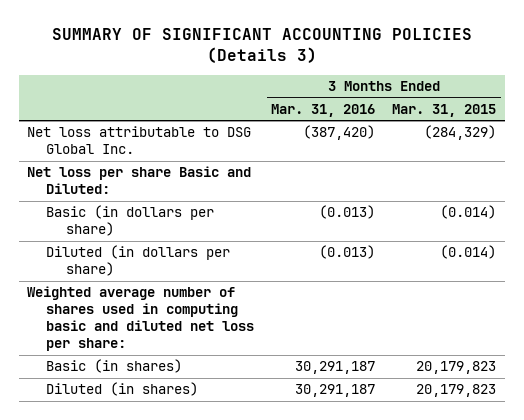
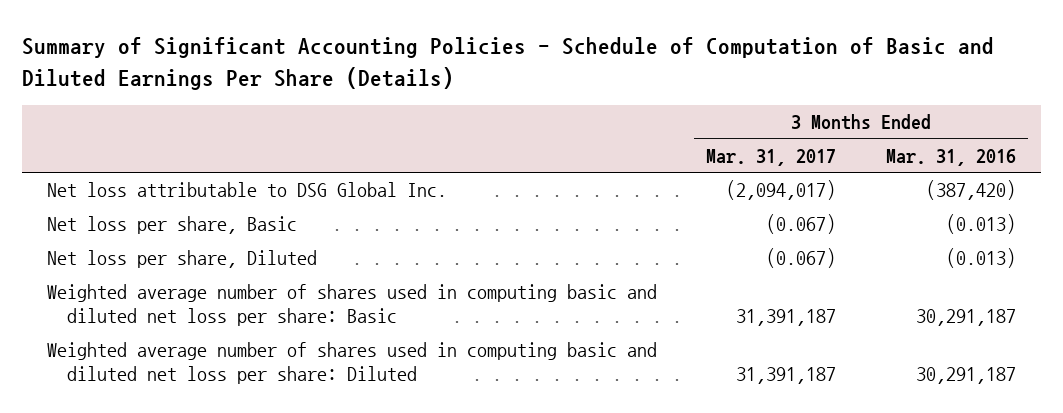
- SUMMARY OF SIGNIFICANT ACCOUNTING POLICIES (Details 3)
+ Summary of Significant Accounting Policies - Schedule of Computation of Basic and Diluted Earnings Per Share (Details)
- | 3 Months Ended Mar. 31, 2016 | 3 Months Ended Mar. 31, 2015
+ | 3 Months Ended Mar. 31, 2017 | 3 Months Ended Mar. 31, 2016
- Net loss per share Basic and Diluted:
- Basic (in dollars per share) | (0.013) | (0.014)
- Diluted (in dollars per share) | (0.013) | (0.014)
- Weighted average number of shares used in computing basic and diluted net loss per share:
- Basic (in shares) | 30,291,187 | 20,179,823
- Diluted (in shares) | 30,291,187 | 20,179,823
+ Net loss per share, Basic | (0.067) | (0.013)
+ Net loss per share, Diluted | (0.067) | (0.013)
+ Weighted average number of shares used in computing basic and diluted net loss per share: Basic | 31,391,187 | 30,291,187
+ Weighted average number of shares used in computing basic and diluted net loss per share: Diluted | 31,391,187 | 30,291,187

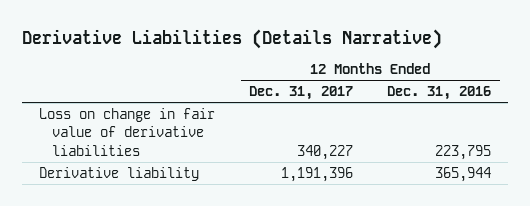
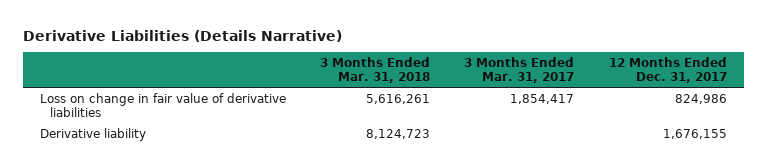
- | 12 Months Ended Dec. 31, 2017 | 12 Months Ended Dec. 31, 2016
+ | 3 Months Ended Mar. 31, 2018 | 3 Months Ended Mar. 31, 2017 | 12 Months Ended Dec. 31, 2017
- Loss on change in fair value of derivative liabilities | 340,227 | 223,795
- Derivative liability | 1,191,396 | 365,944
+ Loss on change in fair value of derivative liabilities | 5,616,261 | 1,854,417 | 824,986
+ Derivative liability | 8,124,723 | | 1,676,155

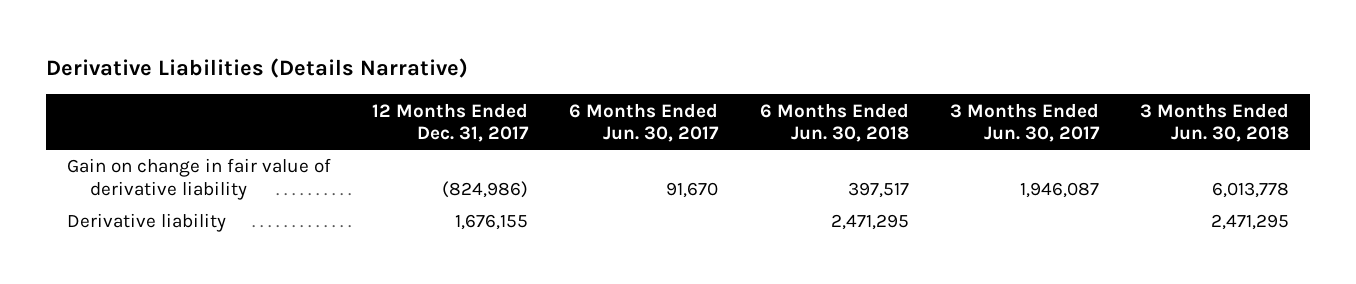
- | 3 Months Ended Mar. 31, 2018 | 3 Months Ended Mar. 31, 2017 | 12 Months Ended Dec. 31, 2017
+ | 12 Months Ended Dec. 31, 2017 | 6 Months Ended Jun. 30, 2017 | 6 Months Ended Jun. 30, 2018 | 3 Months Ended Jun. 30, 2017 | 3 Months Ended Jun. 30, 2018
- Loss on change in fair value of derivative liabilities | 5,616,261 | 1,854,417 | 824,986
+ Gain on change in fair value of derivative liability | (824,986) | 91,670 | 397,517 | 1,946,087 | 6,013,778

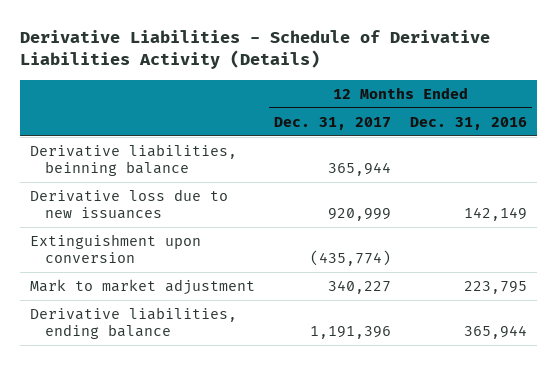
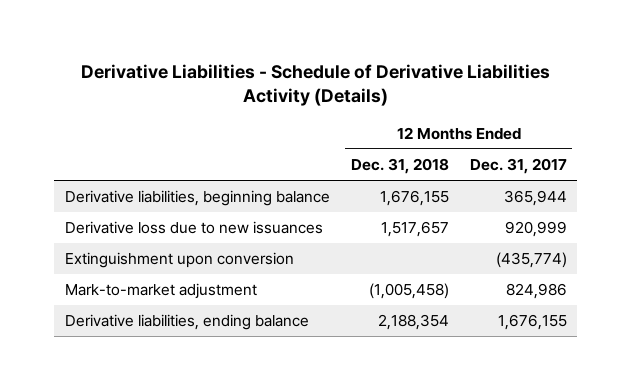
- | 12 Months Ended Dec. 31, 2017 | 12 Months Ended Dec. 31, 2016
+ | 12 Months Ended Dec. 31, 2018 | 12 Months Ended Dec. 31, 2017
- Derivative liabilities, beinning balance | 365,944 |
+ Derivative liabilities, beginning balance | 1,676,155 | 365,944
- Mark to market adjustment | 340,227 | 223,795
- Derivative liabilities, ending balance | 1,191,396 | 365,944
+ Mark-to-market adjustment | (1,005,458) | 824,986
+ Derivative liabilities, ending balance | 2,188,354 | 1,676,155

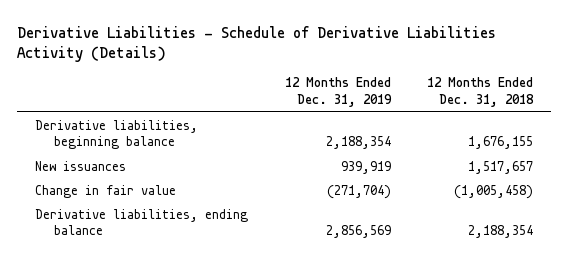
- | 12 Months Ended Dec. 31, 2018 | 12 Months Ended Dec. 31, 2017
+ | 12 Months Ended Dec. 31, 2019 | 12 Months Ended Dec. 31, 2018
- Derivative loss due to new issuances | 1,517,657 | 920,999
- Extinguishment upon conversion | | (435,774)
- Mark-to-market adjustment | (1,005,458) | 824,986
+ New issuances | 939,919 | 1,517,657
+ Change in fair value | (271,704) | (1,005,458)

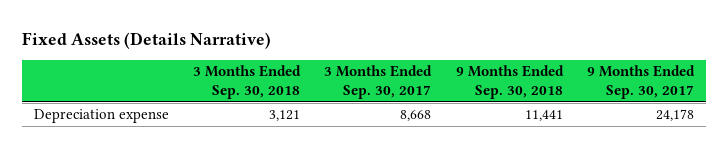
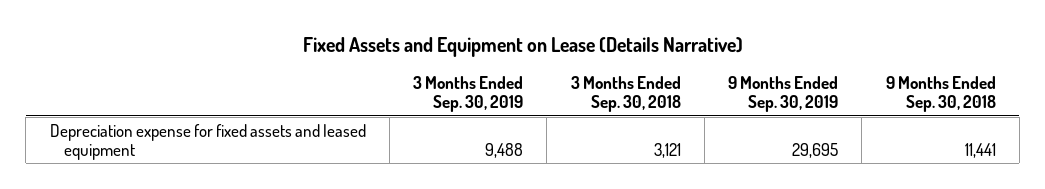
- Fixed Assets (Details Narrative)
+ Fixed Assets and Equipment on Lease (Details Narrative)
- | 3 Months Ended Sep. 30, 2018 | 3 Months Ended Sep. 30, 2017 | 9 Months Ended Sep. 30, 2018 | 9 Months Ended Sep. 30, 2017
+ | 3 Months Ended Sep. 30, 2019 | 3 Months Ended Sep. 30, 2018 | 9 Months Ended Sep. 30, 2019 | 9 Months Ended Sep. 30, 2018
- Depreciation expense | 3,121 | 8,668 | 11,441 | 24,178
+ Depreciation expense for fixed assets and leased equipment | 9,488 | 3,121 | 29,695 | 11,441

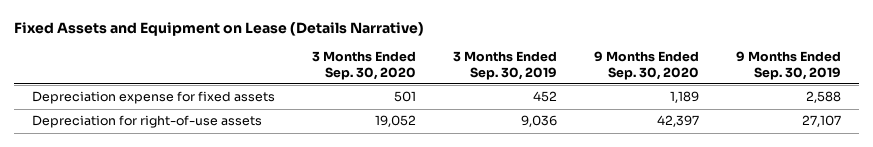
- | 3 Months Ended Sep. 30, 2019 | 3 Months Ended Sep. 30, 2018 | 9 Months Ended Sep. 30, 2019 | 9 Months Ended Sep. 30, 2018
+ | 3 Months Ended Sep. 30, 2020 | 3 Months Ended Sep. 30, 2019 | 9 Months Ended Sep. 30, 2020 | 9 Months Ended Sep. 30, 2019
- Depreciation expense for fixed assets and leased equipment | 9,488 | 3,121 | 29,695 | 11,441
+ Depreciation expense for fixed assets | 501 | 452 | 1,189 | 2,588
+ Depreciation for right-of-use assets | 19,052 | 9,036 | 42,397 | 27,107

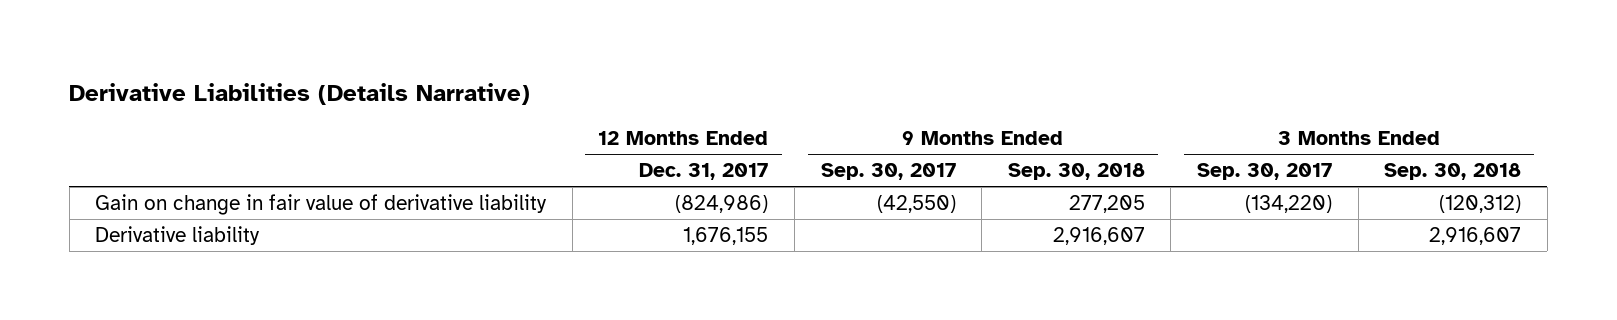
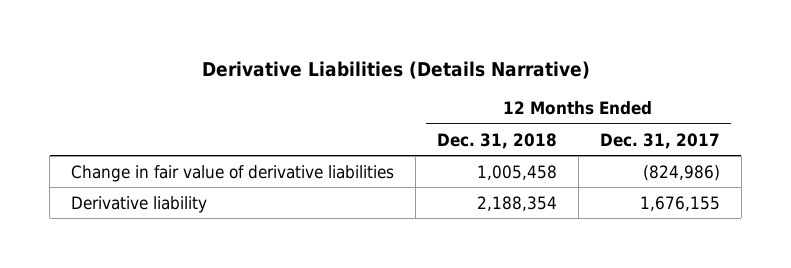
- | 12 Months Ended Dec. 31, 2017 | 9 Months Ended Sep. 30, 2017 | 9 Months Ended Sep. 30, 2018 | 3 Months Ended Sep. 30, 2017 | 3 Months Ended Sep. 30, 2018
+ | 12 Months Ended Dec. 31, 2018 | 12 Months Ended Dec. 31, 2017
- Gain on change in fair value of derivative liability | (824,986) | (42,550) | 277,205 | (134,220) | (120,312)
+ Change in fair value of derivative liabilities | 1,005,458 | (824,986)

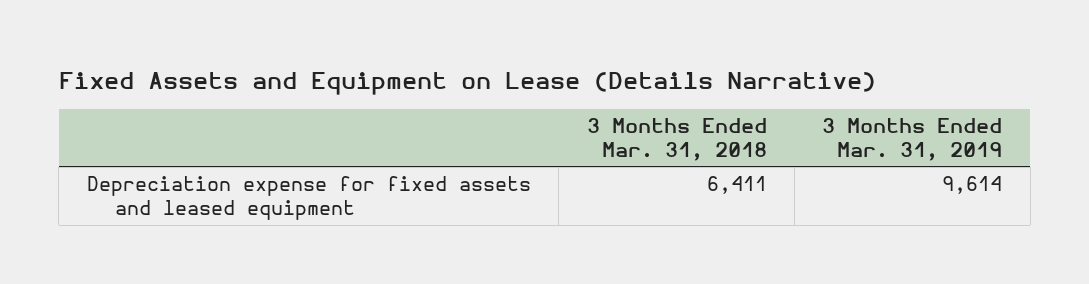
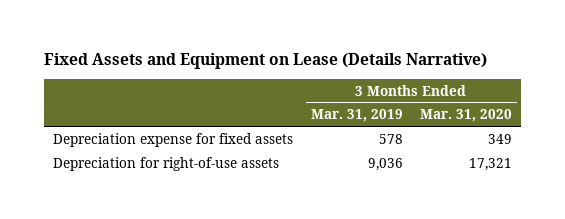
- | 3 Months Ended Mar. 31, 2018 | 3 Months Ended Mar. 31, 2019
+ | 3 Months Ended Mar. 31, 2019 | 3 Months Ended Mar. 31, 2020
- Depreciation expense for fixed assets and leased equipment | 6,411 | 9,614
+ Depreciation expense for fixed assets | 578 | 349
+ Depreciation for right-of-use assets | 9,036 | 17,321

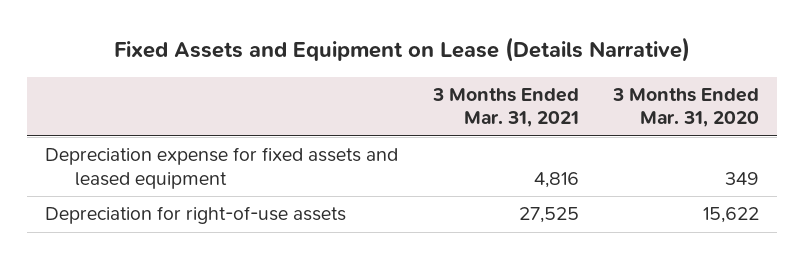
- | 3 Months Ended Mar. 31, 2019 | 3 Months Ended Mar. 31, 2020
+ | 3 Months Ended Mar. 31, 2021 | 3 Months Ended Mar. 31, 2020
- Depreciation expense for fixed assets | 578 | 349
- Depreciation for right-of-use assets | 9,036 | 17,321
+ Depreciation expense for fixed assets and leased equipment | 4,816 | 349
+ Depreciation for right-of-use assets | 27,525 | 15,622

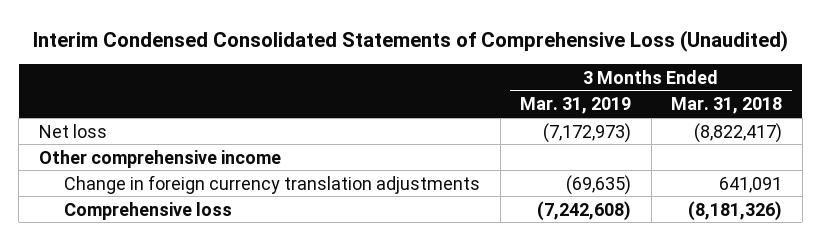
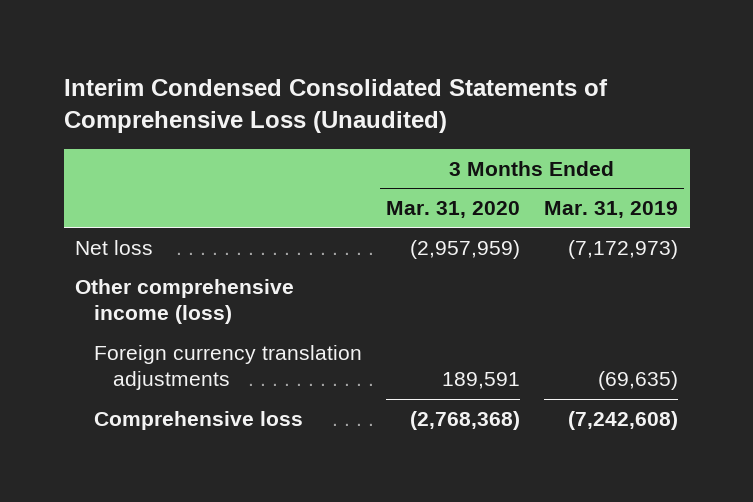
- | 3 Months Ended Mar. 31, 2019 | 3 Months Ended Mar. 31, 2018
+ | 3 Months Ended Mar. 31, 2020 | 3 Months Ended Mar. 31, 2019
- Other comprehensive income
- Change in foreign currency translation adjustments | (69,635) | 641,091
+ Other comprehensive income (loss)
+ Foreign currency translation adjustments | 189,591 | (69,635)

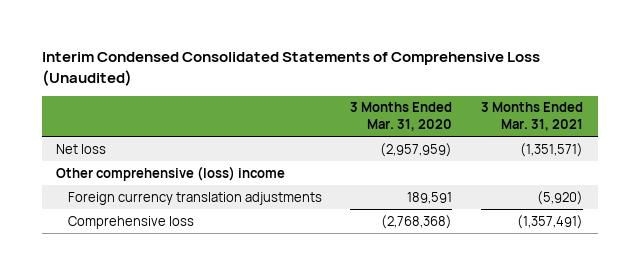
- | 3 Months Ended Mar. 31, 2020 | 3 Months Ended Mar. 31, 2019
+ | 3 Months Ended Mar. 31, 2020 | 3 Months Ended Mar. 31, 2021
- Other comprehensive income (loss)
+ Other comprehensive (loss) income

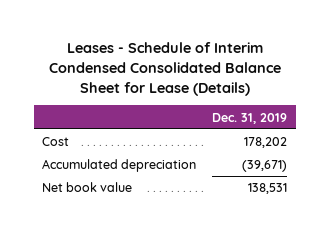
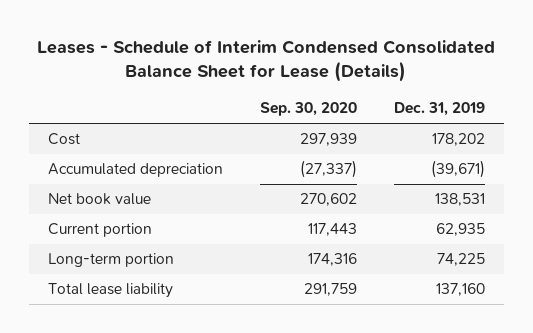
- | Dec. 31, 2019
+ | Sep. 30, 2020 | Dec. 31, 2019
+ Current portion | 117,443 | 62,935
+ Long-term portion | 174,316 | 74,225
+ Total lease liability | 291,759 | 137,160

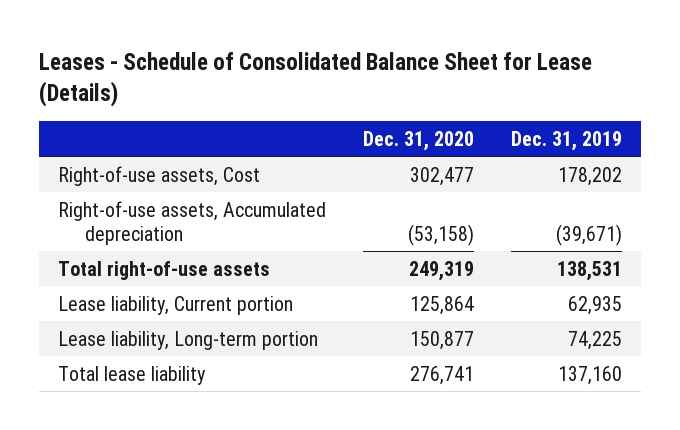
- Leases - Schedule of Interim Condensed Consolidated Balance Sheet for Lease (Details)
+ Leases - Schedule of Consolidated Balance Sheet for Lease (Details)
- | Sep. 30, 2020 | Dec. 31, 2019
+ | Dec. 31, 2020 | Dec. 31, 2019
- Cost | 297,939 | 178,202
- Accumulated depreciation | (27,337) | (39,671)
- Net book value | 270,602 | 138,531
- Current portion | 117,443 | 62,935
- Long-term portion | 174,316 | 74,225
+ Right-of-use assets, Cost | 302,477 | 178,202
+ Right-of-use assets, Accumulated depreciation | (53,158) | (39,671)
+ Total right-of-use assets | 249,319 | 138,531
+ Lease liability, Current portion | 125,864 | 62,935
+ Lease liability, Long-term portion | 150,877 | 74,225

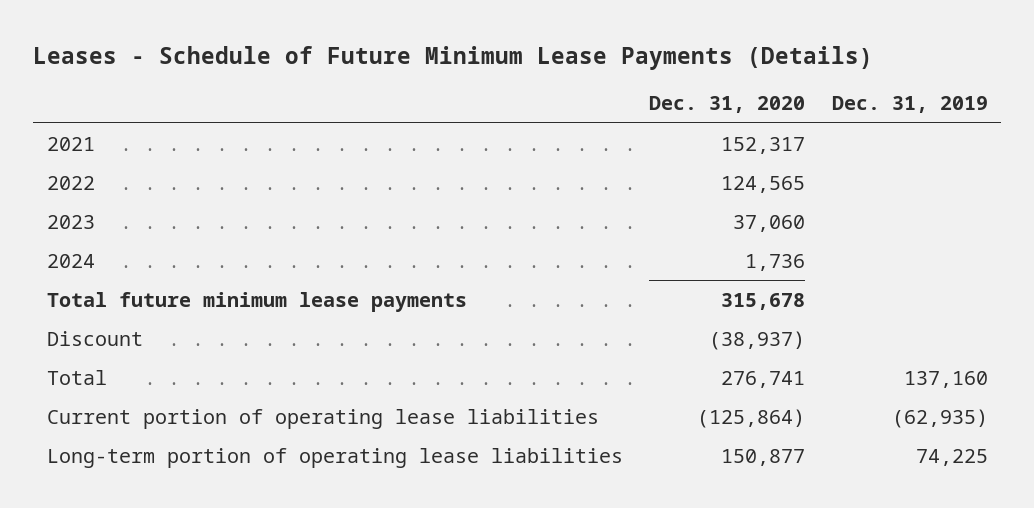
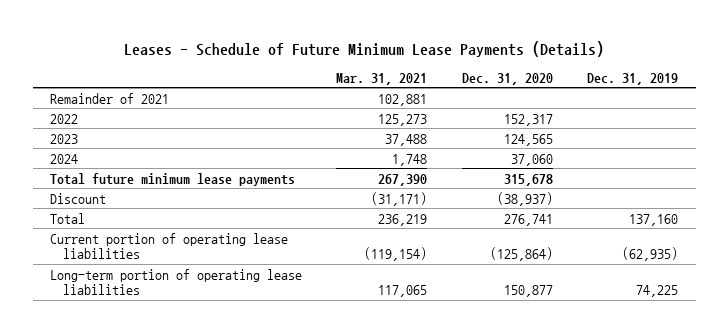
- | Dec. 31, 2020 | Dec. 31, 2019
+ | Mar. 31, 2021 | Dec. 31, 2020 | Dec. 31, 2019
- 2021 | 152,317 |
- 2022 | 124,565 |
- 2023 | 37,060 |
- 2024 | 1,736 |
+ Remainder of 2021 | 102,881 | |
+ 2022 | 125,273 | 152,317 |
+ 2023 | 37,488 | 124,565 |
+ 2024 | 1,748 | 37,060 |

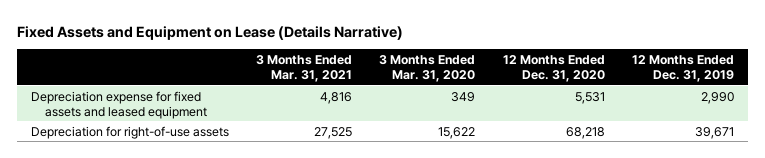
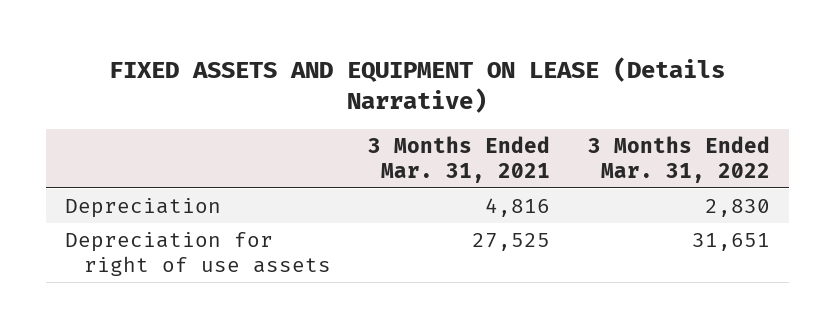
- Fixed Assets and Equipment on Lease (Details Narrative)
+ FIXED ASSETS AND EQUIPMENT ON LEASE (Details Narrative)
- | 3 Months Ended Mar. 31, 2021 | 3 Months Ended Mar. 31, 2020 | 12 Months Ended Dec. 31, 2020 | 12 Months Ended Dec. 31, 2019
+ | 3 Months Ended Mar. 31, 2021 | 3 Months Ended Mar. 31, 2022
- Depreciation expense for fixed assets and leased equipment | 4,816 | 349 | 5,531 | 2,990
- Depreciation for right-of-use assets | 27,525 | 15,622 | 68,218 | 39,671
+ Depreciation | 4,816 | 2,830
+ Depreciation for right of use assets | 27,525 | 31,651

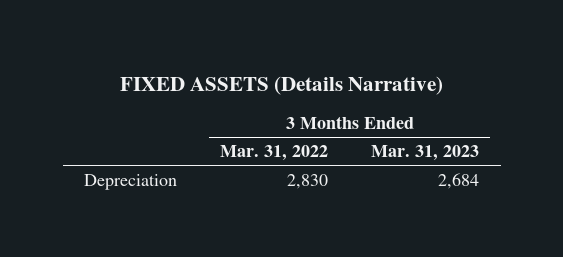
- FIXED ASSETS AND EQUIPMENT ON LEASE (Details Narrative)
+ FIXED ASSETS (Details Narrative)
- | 3 Months Ended Mar. 31, 2021 | 3 Months Ended Mar. 31, 2022
+ | 3 Months Ended Mar. 31, 2022 | 3 Months Ended Mar. 31, 2023
- Depreciation for right of use assets | 27,525 | 31,651

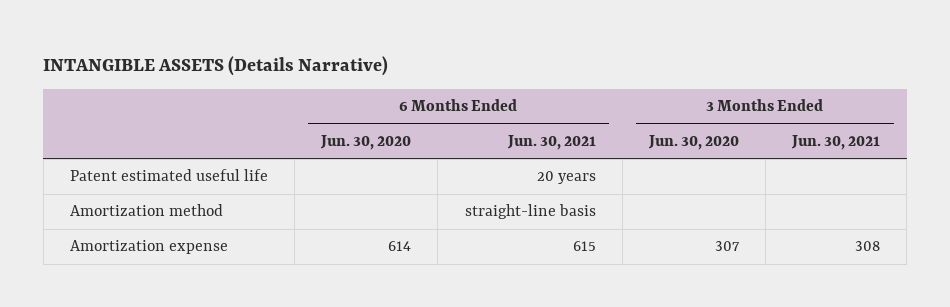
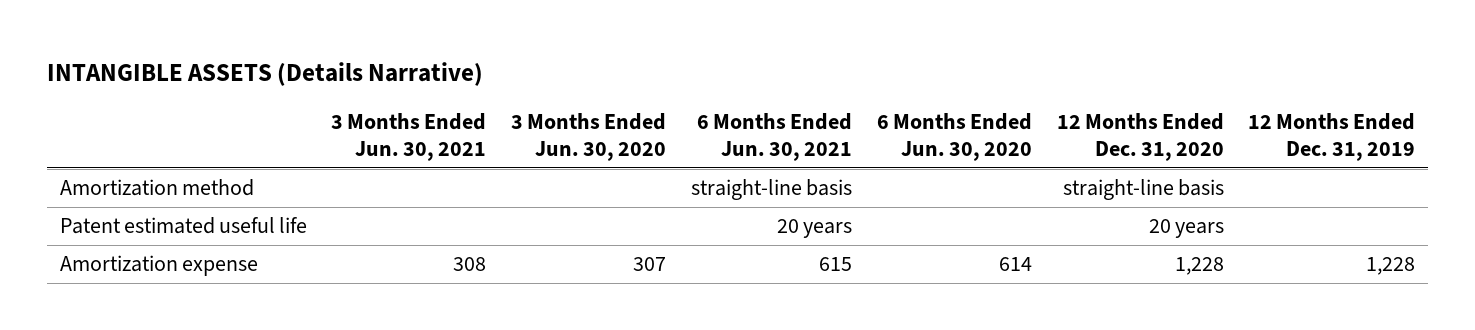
- | 6 Months Ended Jun. 30, 2020 | 6 Months Ended Jun. 30, 2021 | 3 Months Ended Jun. 30, 2020 | 3 Months Ended Jun. 30, 2021
+ | 3 Months Ended Jun. 30, 2021 | 3 Months Ended Jun. 30, 2020 | 6 Months Ended Jun. 30, 2021 | 6 Months Ended Jun. 30, 2020 | 12 Months Ended Dec. 31, 2020 | 12 Months Ended Dec. 31, 2019
moved down: Patent estimated useful life | | | 20 years | | 20 years |

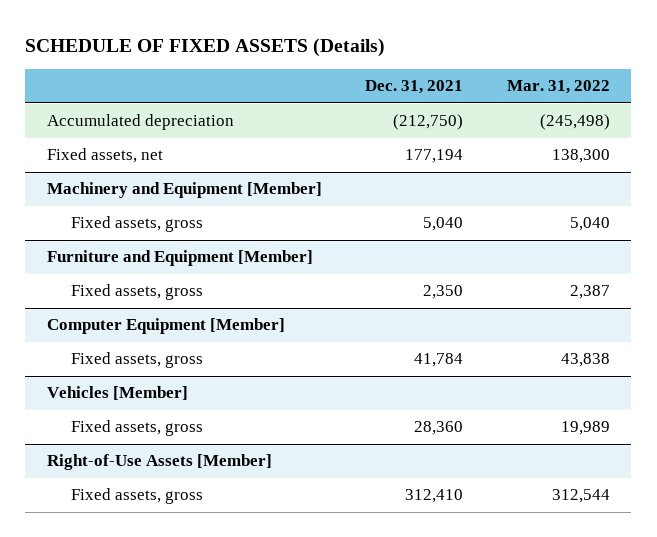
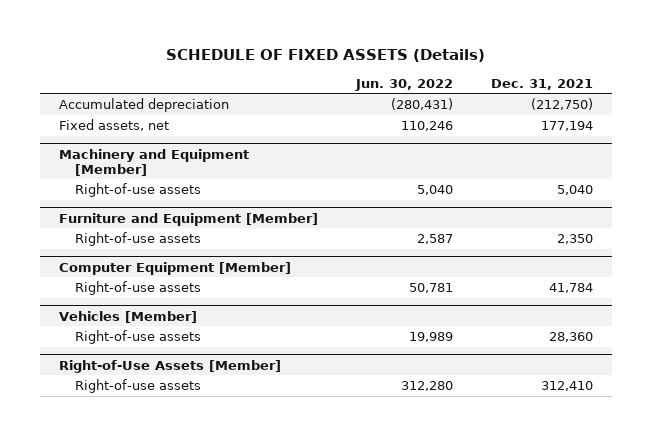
- | Dec. 31, 2021 | Mar. 31, 2022
+ | Jun. 30, 2022 | Dec. 31, 2021
@ Machinery and Equipment [Member]
- Fixed assets, gross | 5,040 | 5,040
+ Right-of-use assets | 5,040 | 5,040
@ Furniture and Equipment [Member]
- Fixed assets, gross | 2,350 | 2,387
+ Right-of-use assets | 2,587 | 2,350
@ Computer Equipment [Member]
- Fixed assets, gross | 41,784 | 43,838
+ Right-of-use assets | 50,781 | 41,784
@ Vehicles [Member]
- Fixed assets, gross | 28,360 | 19,989
+ Right-of-use assets | 19,989 | 28,360
@ Right-of-Use Assets [Member]
- Fixed assets, gross | 312,410 | 312,544
+ Right-of-use assets | 312,280 | 312,410

